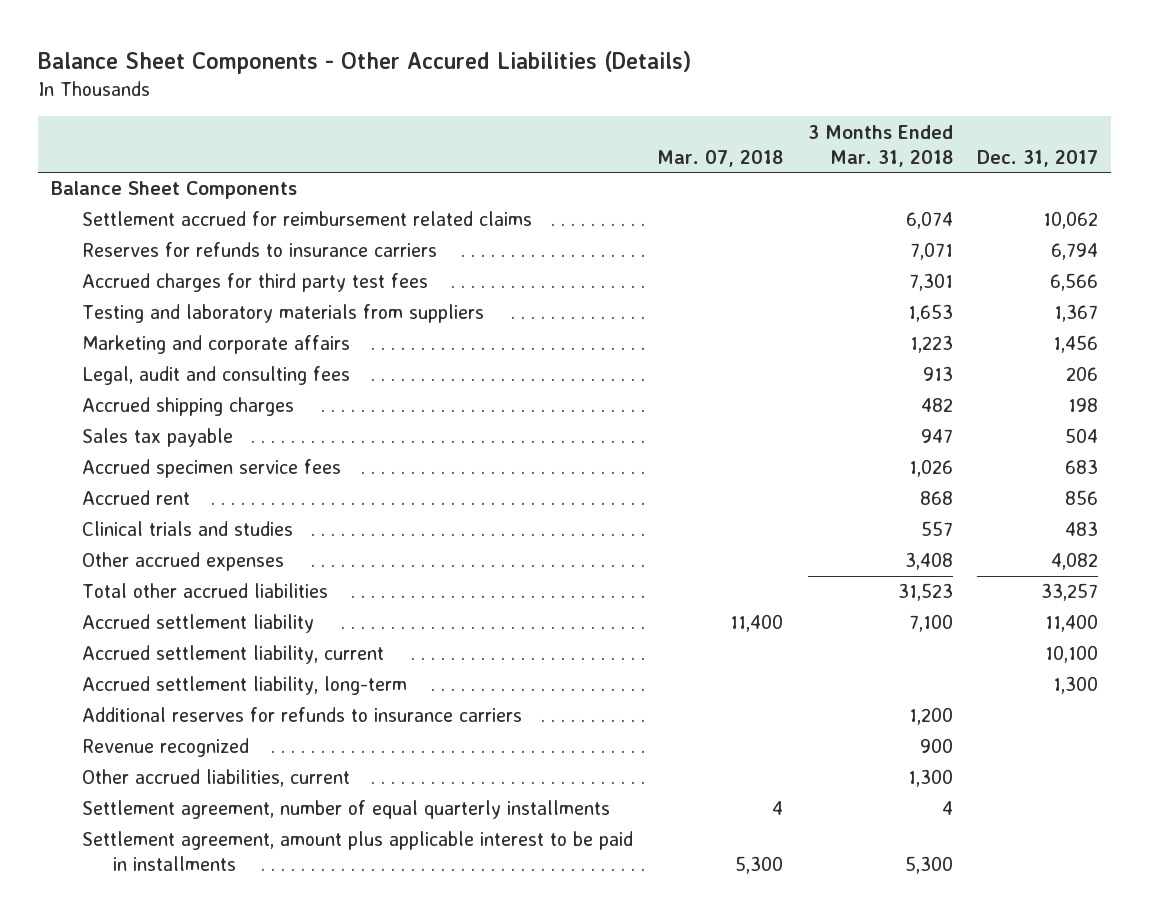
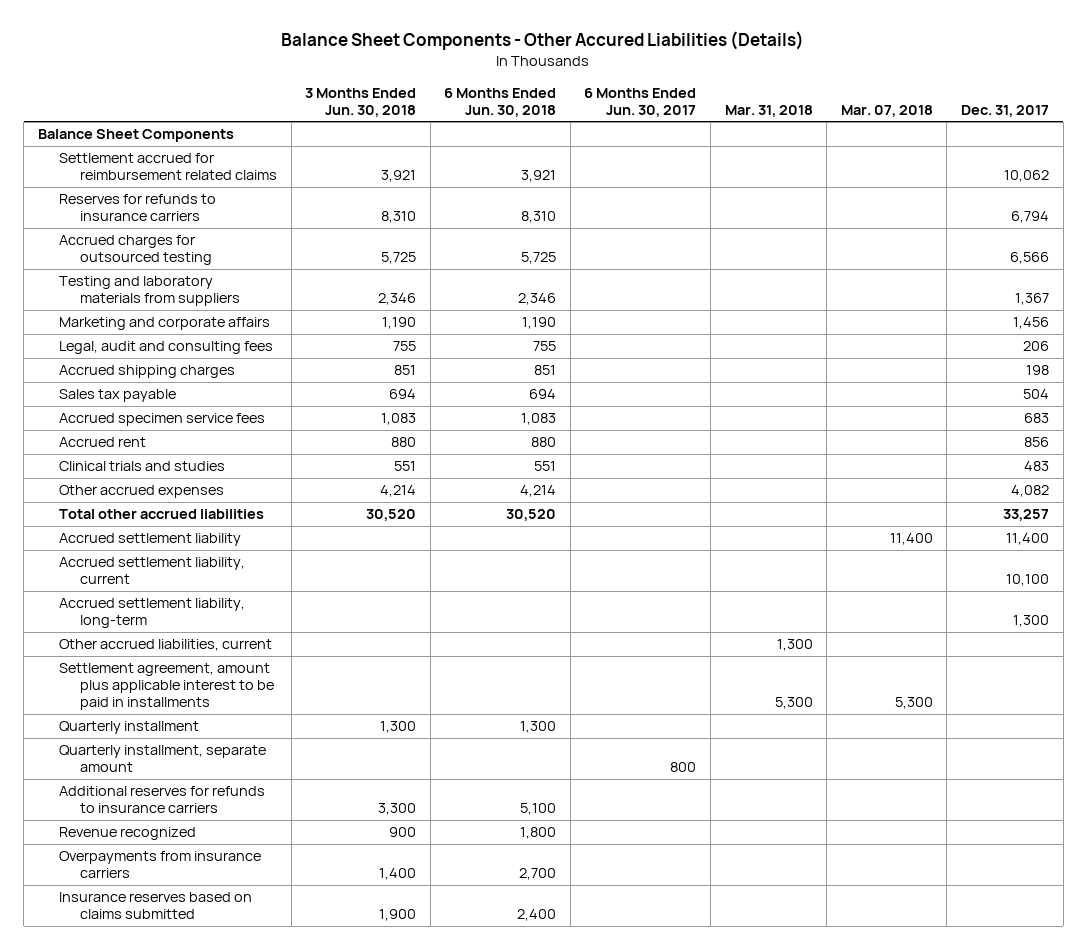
- | Mar. 07, 2018 | 3 Months Ended Mar. 31, 2018 | Dec. 31, 2017
+ | 3 Months Ended Jun. 30, 2018 | 6 Months Ended Jun. 30, 2018 | 6 Months Ended Jun. 30, 2017 | Mar. 31, 2018 | Mar. 07, 2018 | Dec. 31, 2017
- Accrued charges for third party test fees | | 7,301 | 6,566
+ Accrued charges for outsourced testing | 5,725 | 5,725 | | | | 6,566
- Settlement agreement, number of equal quarterly installments | 4 | 4 |
+ Quarterly installment | 1,300 | 1,300 | | | |
+ Quarterly installment, separate amount | | | 800 | | |
moved down: Additional reserves for refunds to insurance carriers | 3,300 | 5,100 | | | |
moved down: Revenue recognized | 900 | 1,800 | | | |
+ Overpayments from insurance carriers | 1,400 | 2,700 | | | |
+ Insurance reserves based on claims submitted | 1,900 | 2,400 | | | |

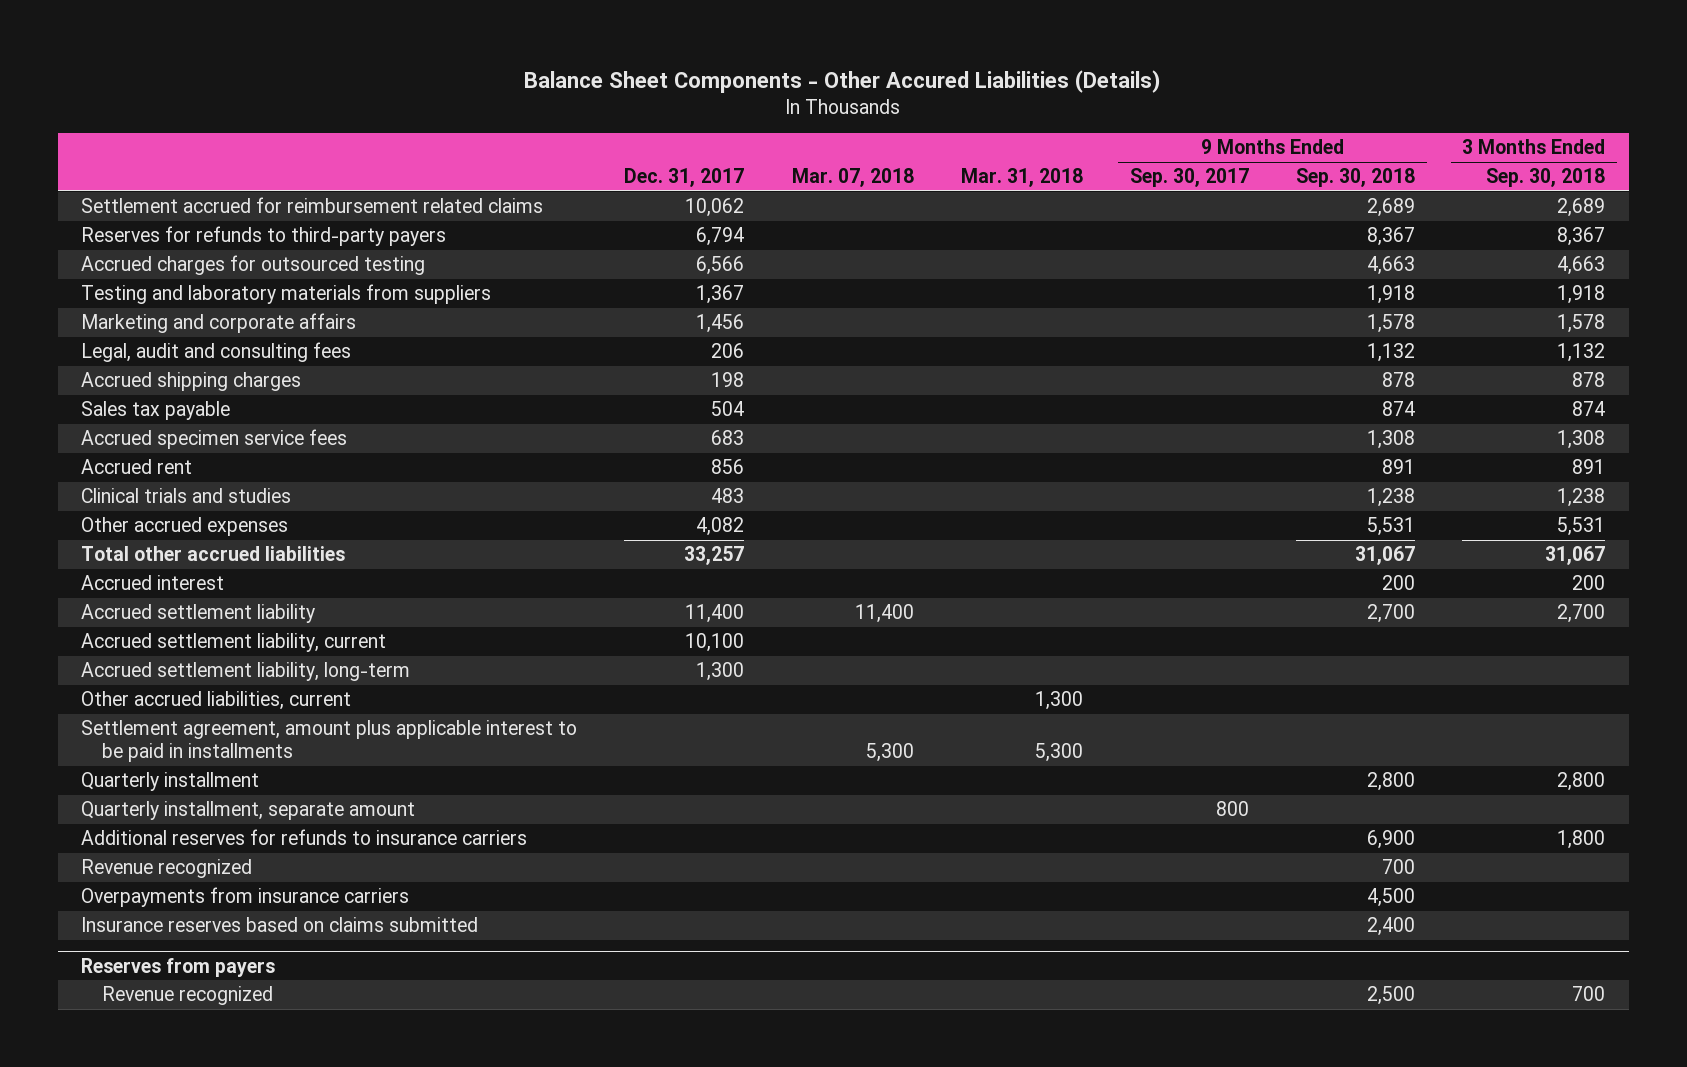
- | 3 Months Ended Jun. 30, 2018 | 6 Months Ended Jun. 30, 2018 | 6 Months Ended Jun. 30, 2017 | Mar. 31, 2018 | Mar. 07, 2018 | Dec. 31, 2017
+ | Dec. 31, 2017 | Mar. 07, 2018 | Mar. 31, 2018 | 9 Months Ended Sep. 30, 2017 | 9 Months Ended Sep. 30, 2018 | 3 Months Ended Sep. 30, 2018
- Balance Sheet Components
- Reserves for refunds to insurance carriers | 8,310 | 8,310 | | | | 6,794
+ Reserves for refunds to third-party payers | 6,794 | | | | 8,367 | 8,367
+ Accrued interest | | | | | 200 | 200
+ Reserves from payers
+ Revenue recognized | | | | | 2,500 | 700

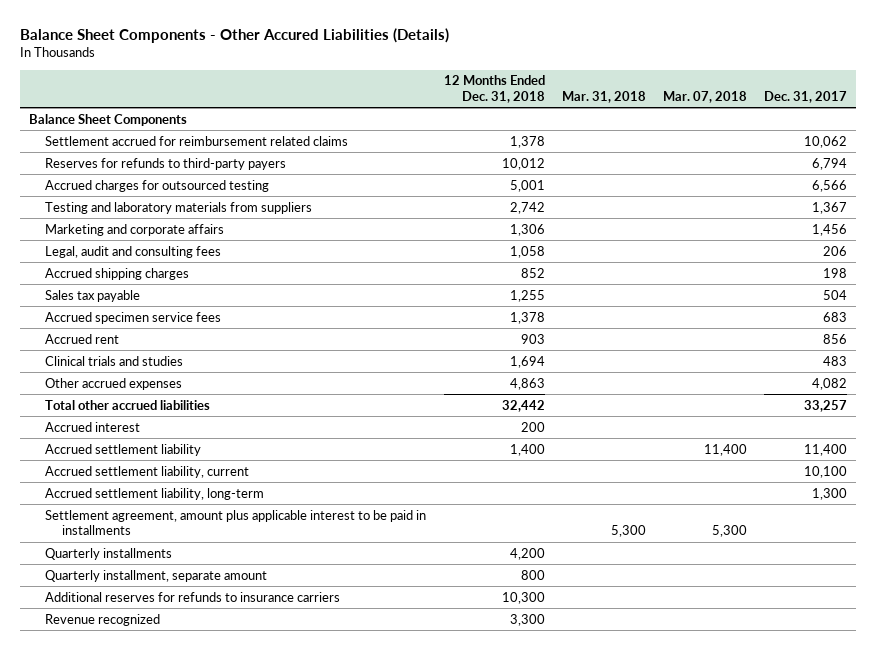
- | Dec. 31, 2017 | Mar. 07, 2018 | Mar. 31, 2018 | 9 Months Ended Sep. 30, 2017 | 9 Months Ended Sep. 30, 2018 | 3 Months Ended Sep. 30, 2018
+ | 12 Months Ended Dec. 31, 2018 | Mar. 31, 2018 | Mar. 07, 2018 | Dec. 31, 2017
+ Balance Sheet Components
- Other accrued liabilities, current | | | 1,300 | | |
- Quarterly installment | | | | | 2,800 | 2,800
+ Quarterly installments | 4,200 | | |
- Overpayments from insurance carriers | | | | | 4,500 |
- Insurance reserves based on claims submitted | | | | | 2,400 |
- Reserves from payers
- Revenue recognized | | | | | 2,500 | 700

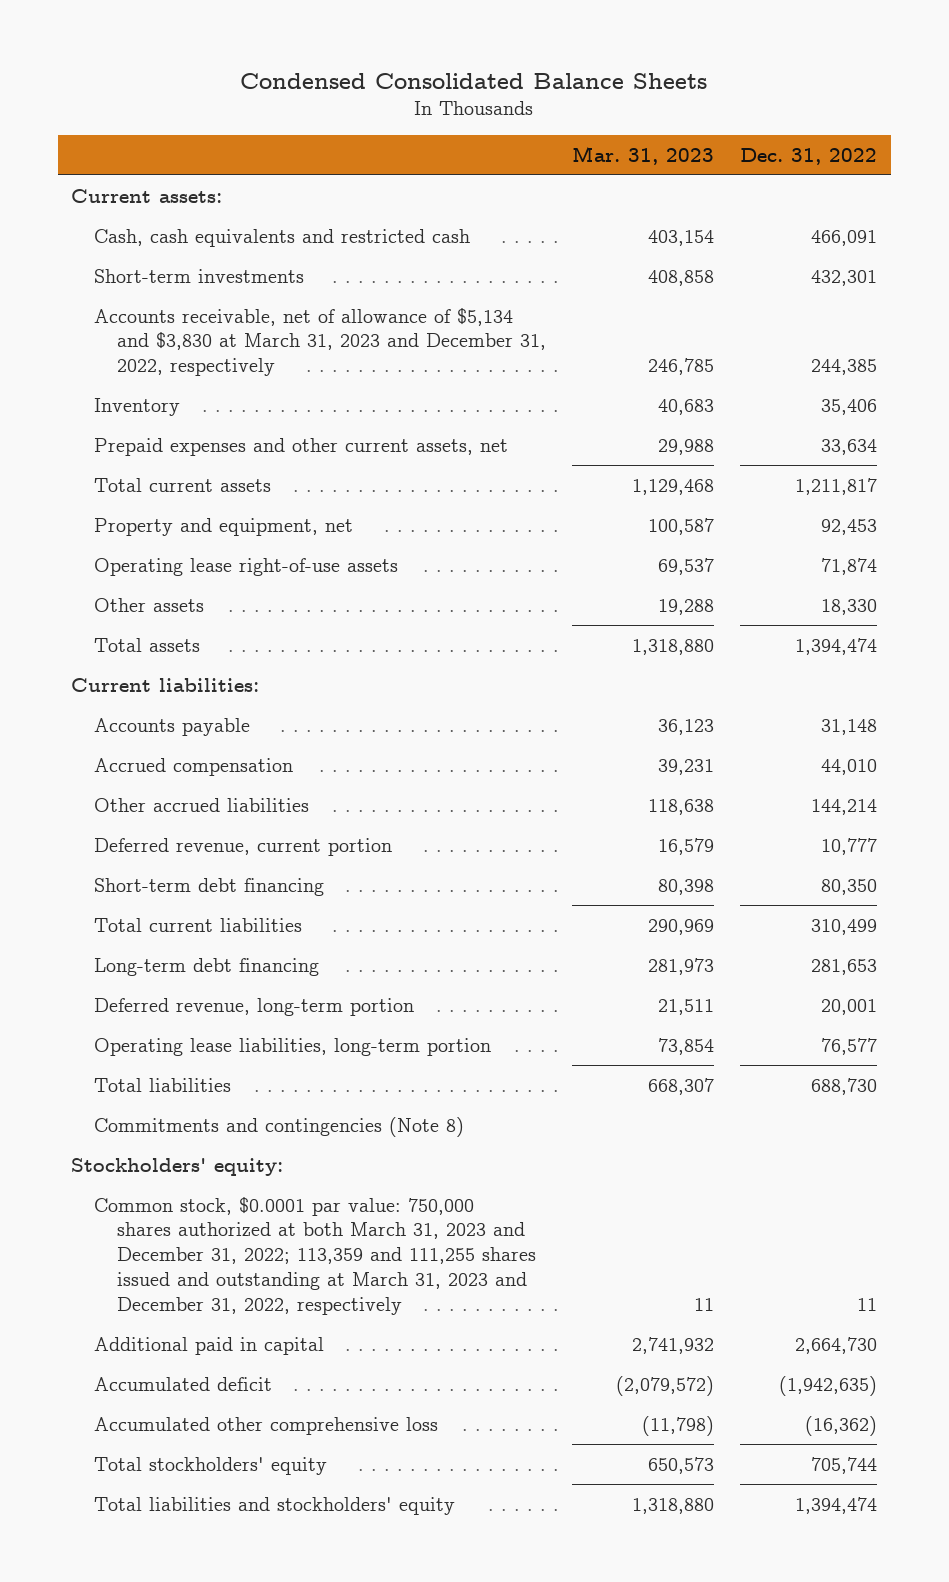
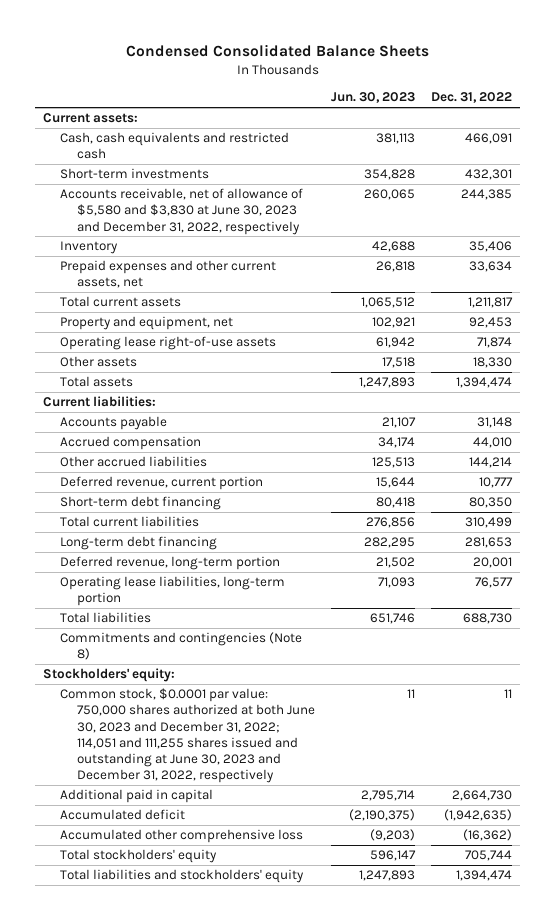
- | Mar. 31, 2023 | Dec. 31, 2022
+ | Jun. 30, 2023 | Dec. 31, 2022
- Accounts receivable, net of allowance of $5,134 and $3,830 at March 31, 2023 and December 31, 2022, respectively | 246,785 | 244,385
+ Accounts receivable, net of allowance of $5,580 and $3,830 at June 30, 2023 and December 31, 2022, respectively | 260,065 | 244,385
- Common stock, $0.0001 par value: 750,000 shares authorized at both March 31, 2023 and December 31, 2022; 113,359 and 111,255 shares issued and outstanding at March 31, 2023 and December 31, 2022, respectively | 11 | 11
+ Common stock, $0.0001 par value: 750,000 shares authorized at both June 30, 2023 and December 31, 2022; 114,051 and 111,255 shares issued and outstanding at June 30, 2023 and December 31, 2022, respectively | 11 | 11

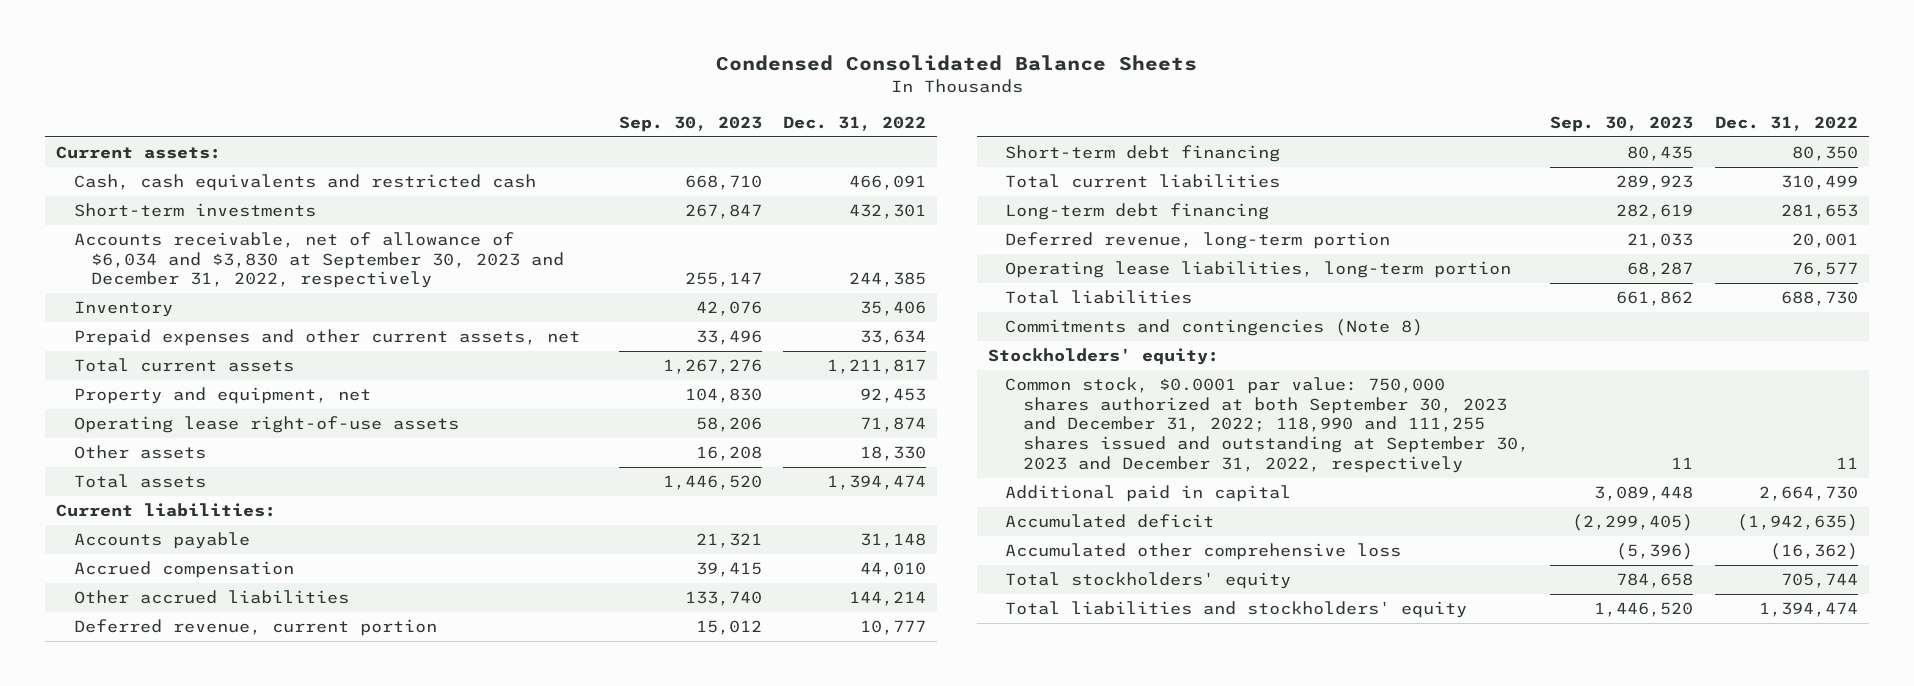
- | Jun. 30, 2023 | Dec. 31, 2022
+ | Sep. 30, 2023 | Dec. 31, 2022
- Accounts receivable, net of allowance of $5,580 and $3,830 at June 30, 2023 and December 31, 2022, respectively | 260,065 | 244,385
+ Accounts receivable, net of allowance of $6,034 and $3,830 at September 30, 2023 and December 31, 2022, respectively | 255,147 | 244,385
- Common stock, $0.0001 par value: 750,000 shares authorized at both June 30, 2023 and December 31, 2022; 114,051 and 111,255 shares issued and outstanding at June 30, 2023 and December 31, 2022, respectively | 11 | 11
+ Common stock, $0.0001 par value: 750,000 shares authorized at both September 30, 2023 and December 31, 2022; 118,990 and 111,255 shares issued and outstanding at September 30, 2023 and December 31, 2022, respectively | 11 | 11

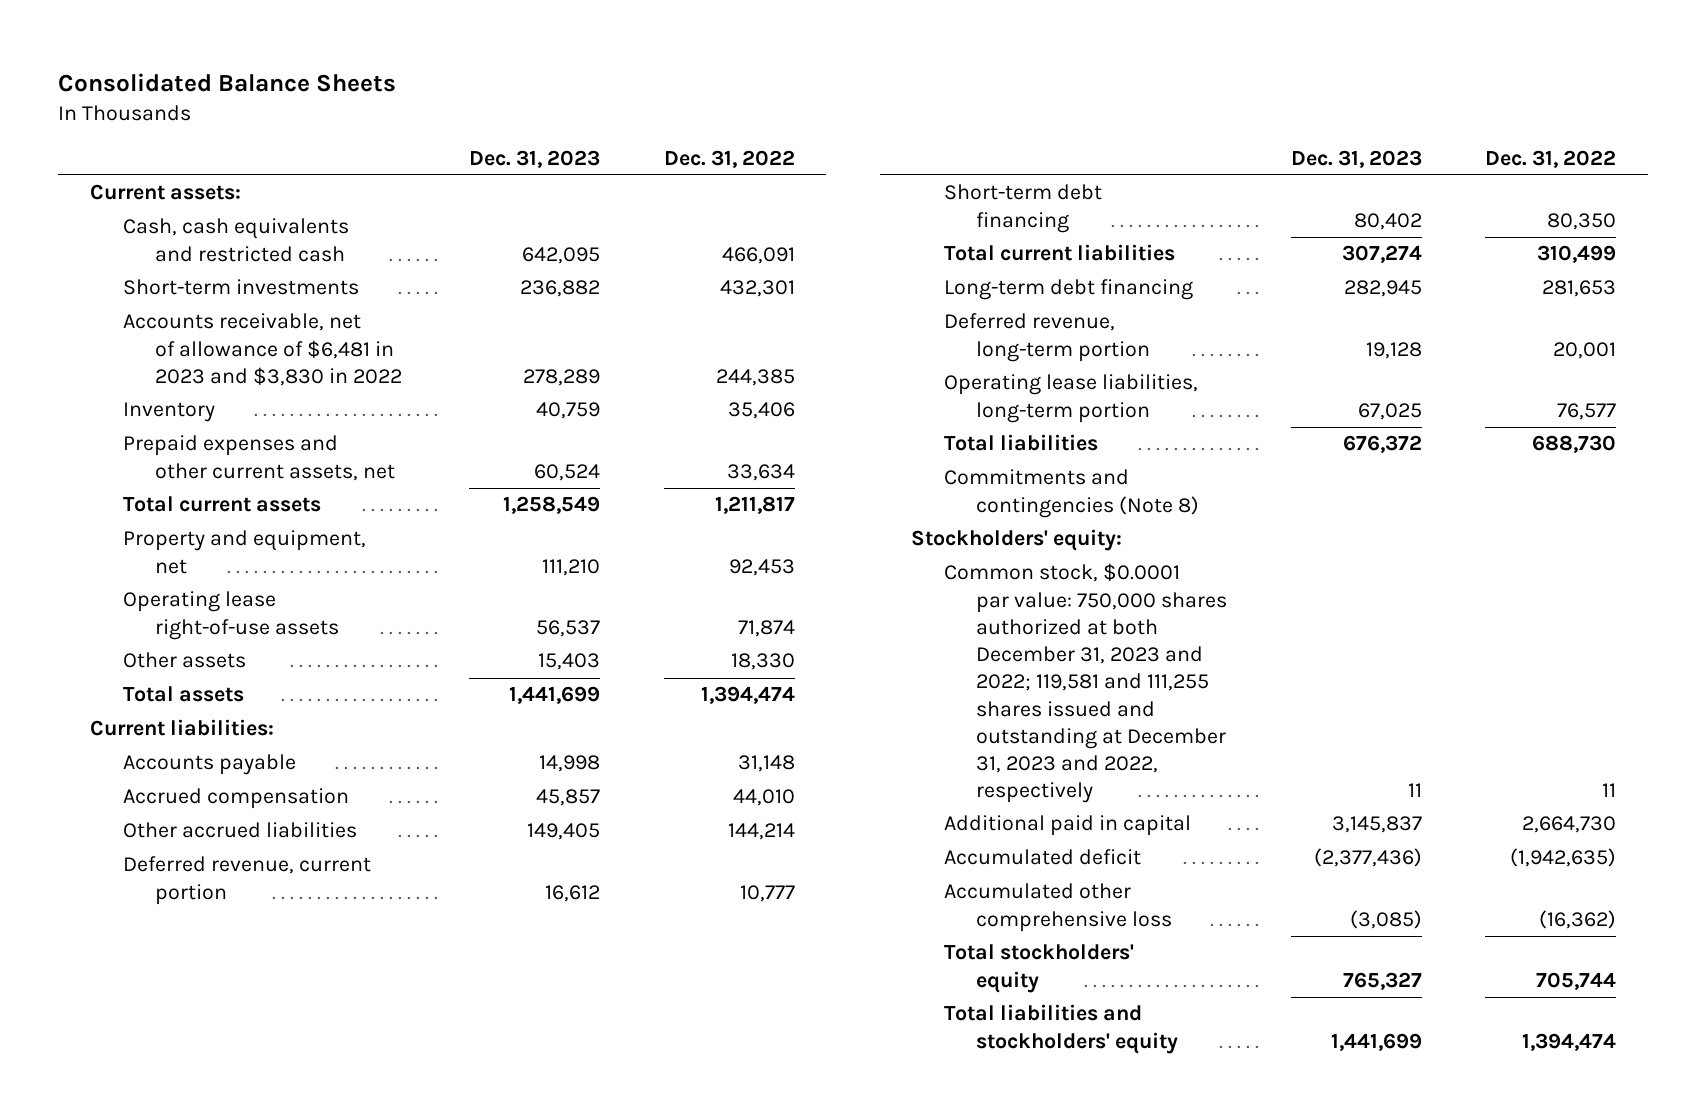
- Condensed Consolidated Balance Sheets
+ Consolidated Balance Sheets
- | Sep. 30, 2023 | Dec. 31, 2022
+ | Dec. 31, 2023 | Dec. 31, 2022
- Accounts receivable, net of allowance of $6,034 and $3,830 at September 30, 2023 and December 31, 2022, respectively | 255,147 | 244,385
+ Accounts receivable, net of allowance of $6,481 in 2023 and $3,830 in 2022 | 278,289 | 244,385
- Common stock, $0.0001 par value: 750,000 shares authorized at both September 30, 2023 and December 31, 2022; 118,990 and 111,255 shares issued and outstanding at September 30, 2023 and December 31, 2022, respectively | 11 | 11
+ Common stock, $0.0001 par value: 750,000 shares authorized at both December 31, 2023 and 2022; 119,581 and 111,255 shares issued and outstanding at December 31, 2023 and 2022, respectively | 11 | 11

